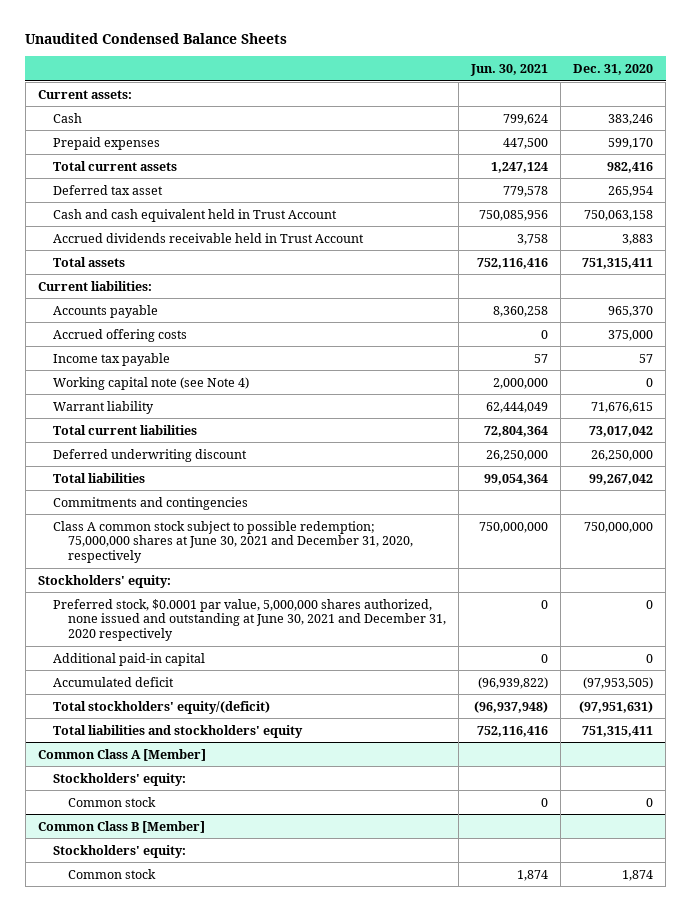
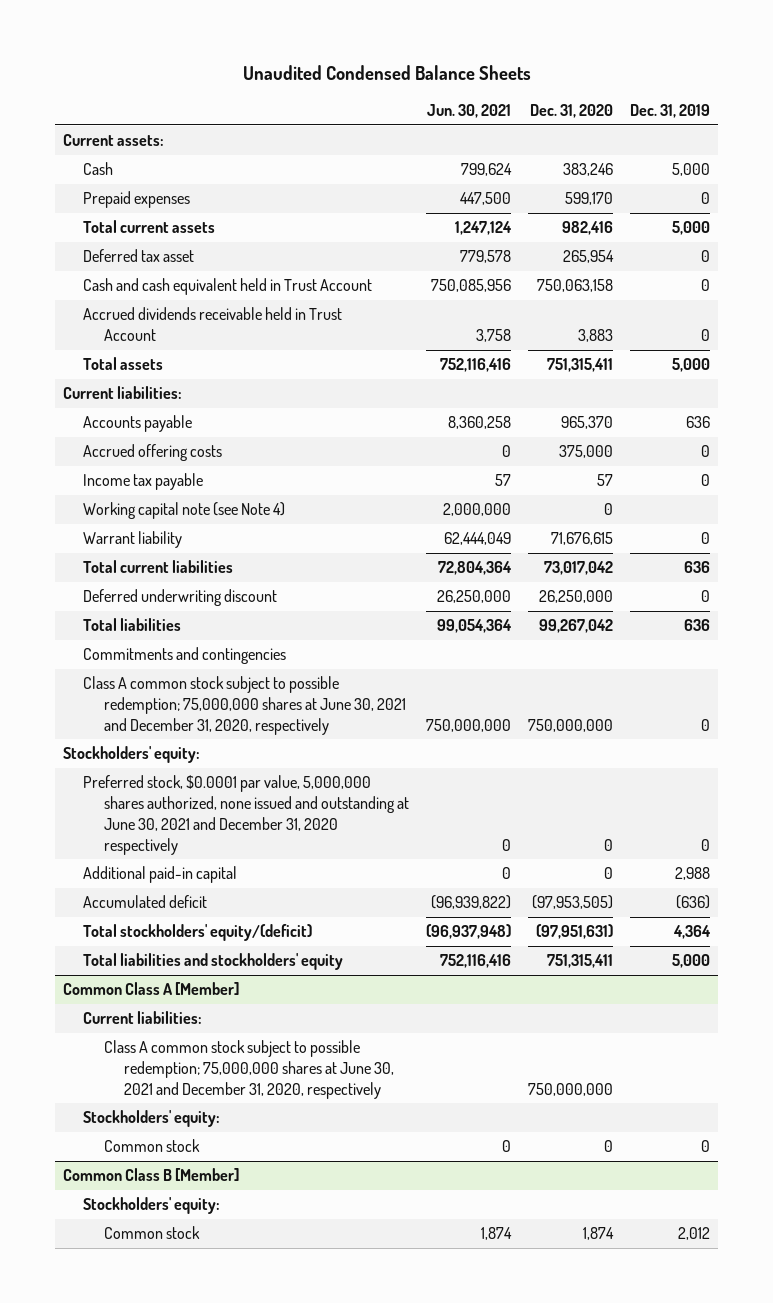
- | Jun. 30, 2021 | Dec. 31, 2020
+ | Jun. 30, 2021 | Dec. 31, 2020 | Dec. 31, 2019
@ Common Class A [Member]
+ Current liabilities:
+ Class A common stock subject to possible redemption; 75,000,000 shares at June 30, 2021 and December 31, 2020, respectively | | 750,000,000 |

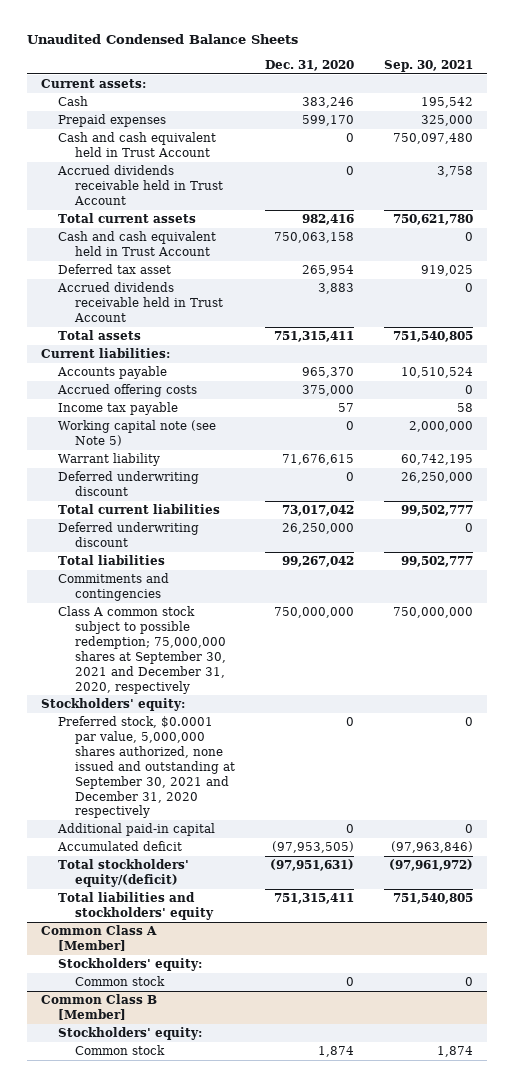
- | Jun. 30, 2021 | Dec. 31, 2020 | Dec. 31, 2019
+ | Dec. 31, 2020 | Sep. 30, 2021
+ Cash and cash equivalent held in Trust Account | 0 | 750,097,480
+ Accrued dividends receivable held in Trust Account | 0 | 3,758
moved down: Deferred tax asset | 265,954 | 919,025
- Working capital note (see Note 4) | 2,000,000 | 0 |
+ Working capital note (see Note 5) | 0 | 2,000,000
+ Deferred underwriting discount | 0 | 26,250,000
- Class A common stock subject to possible redemption; 75,000,000 shares at June 30, 2021 and December 31, 2020, respectively | 750,000,000 | 750,000,000 | 0
+ Class A common stock subject to possible redemption; 75,000,000 shares at September 30, 2021 and December 31, 2020, respectively | 750,000,000 | 750,000,000
- Preferred stock, $0.0001 par value, 5,000,000 shares authorized, none issued and outstanding at June 30, 2021 and December 31, 2020 respectively | 0 | 0 | 0
+ Preferred stock, $0.0001 par value, 5,000,000 shares authorized, none issued and outstanding at September 30, 2021 and December 31, 2020 respectively | 0 | 0
@ Common Class A [Member]
- Current liabilities:
- Class A common stock subject to possible redemption; 75,000,000 shares at June 30, 2021 and December 31, 2020, respectively | | 750,000,000 |

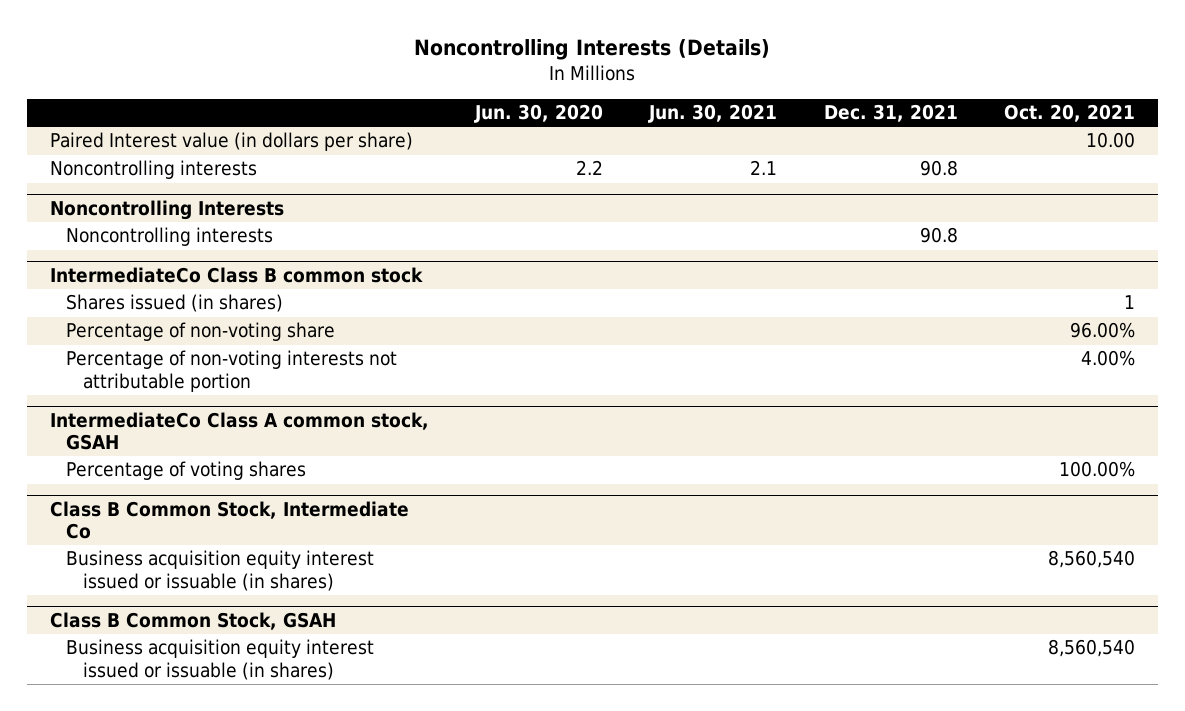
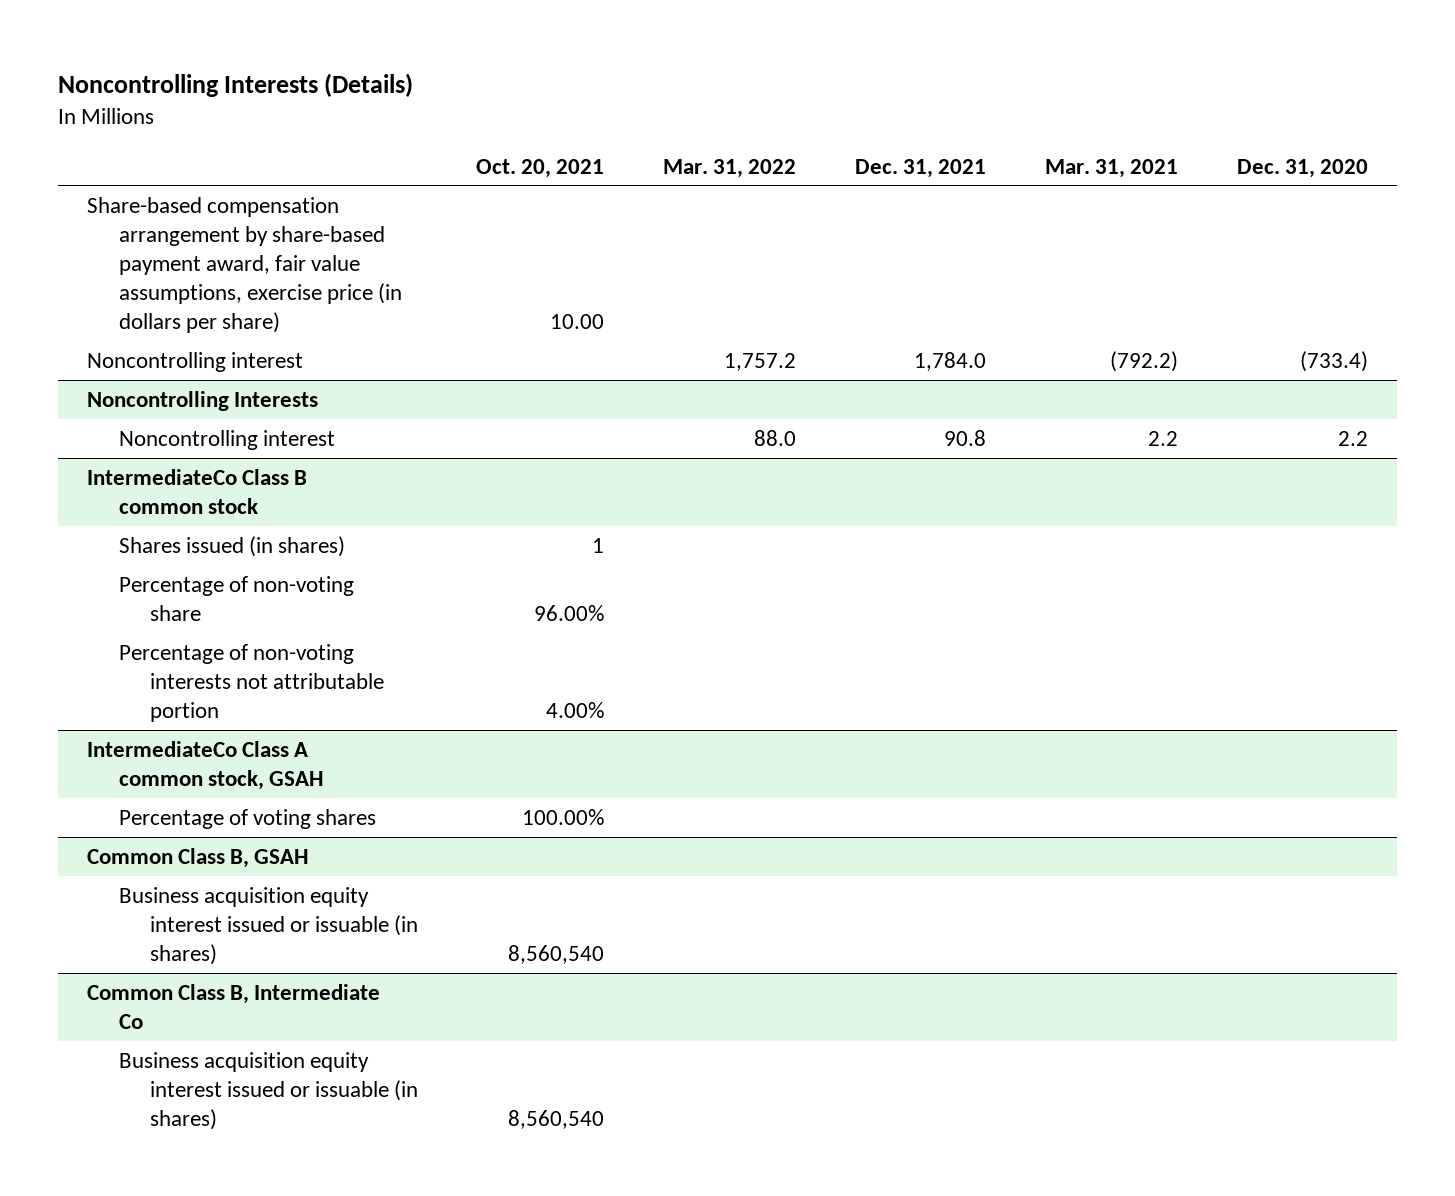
- | Jun. 30, 2020 | Jun. 30, 2021 | Dec. 31, 2021 | Oct. 20, 2021
+ | Oct. 20, 2021 | Mar. 31, 2022 | Dec. 31, 2021 | Mar. 31, 2021 | Dec. 31, 2020
- Paired Interest value (in dollars per share) | | | | 10.00
- Noncontrolling interests | 2.2 | 2.1 | 90.8 |
+ Share-based compensation arrangement by share-based payment award, fair value assumptions, exercise price (in dollars per share) | 10.00 | | | |
+ Noncontrolling interest | | 1,757.2 | 1,784.0 | (792.2) | (733.4)
@ Noncontrolling Interests
- Noncontrolling interests | | | 90.8 |
+ Noncontrolling interest | | 88.0 | 90.8 | 2.2 | 2.2
- Class B Common Stock, Intermediate Co
+ Common Class B, GSAH
- Class B Common Stock, GSAH
+ Common Class B, Intermediate Co

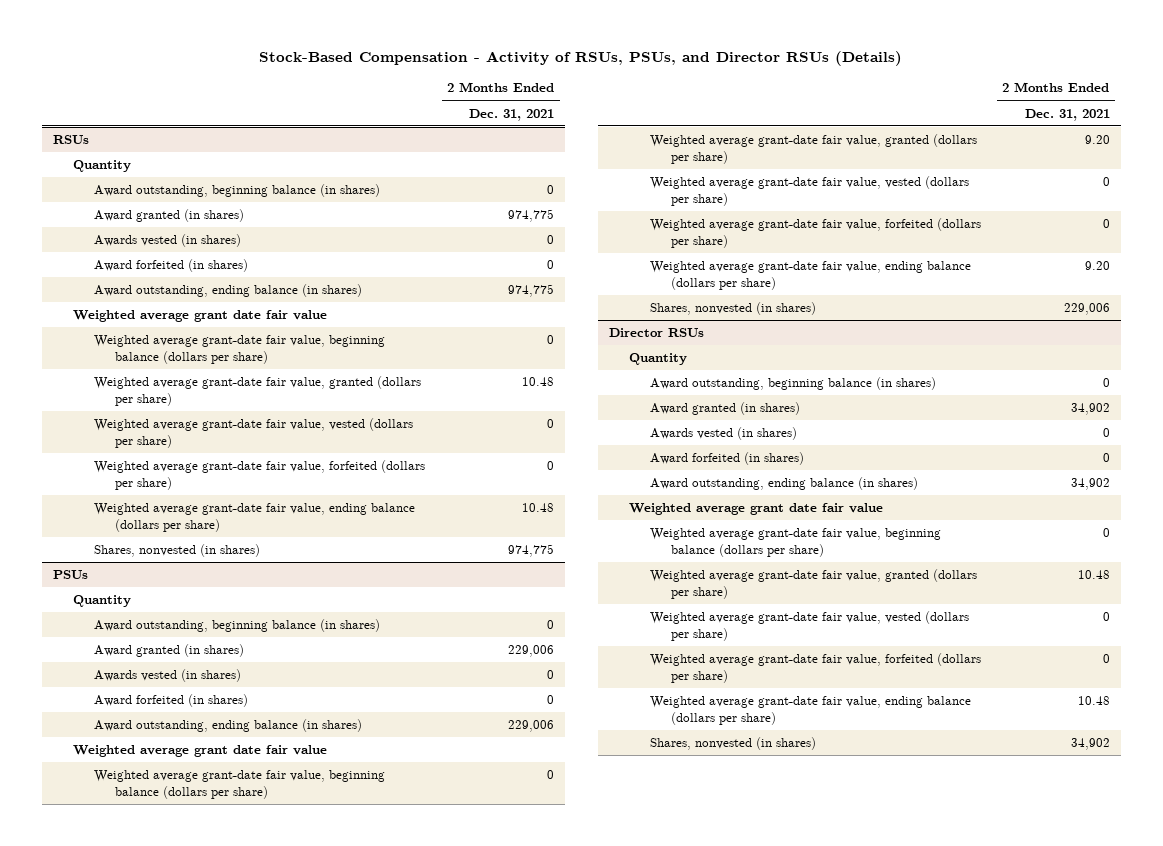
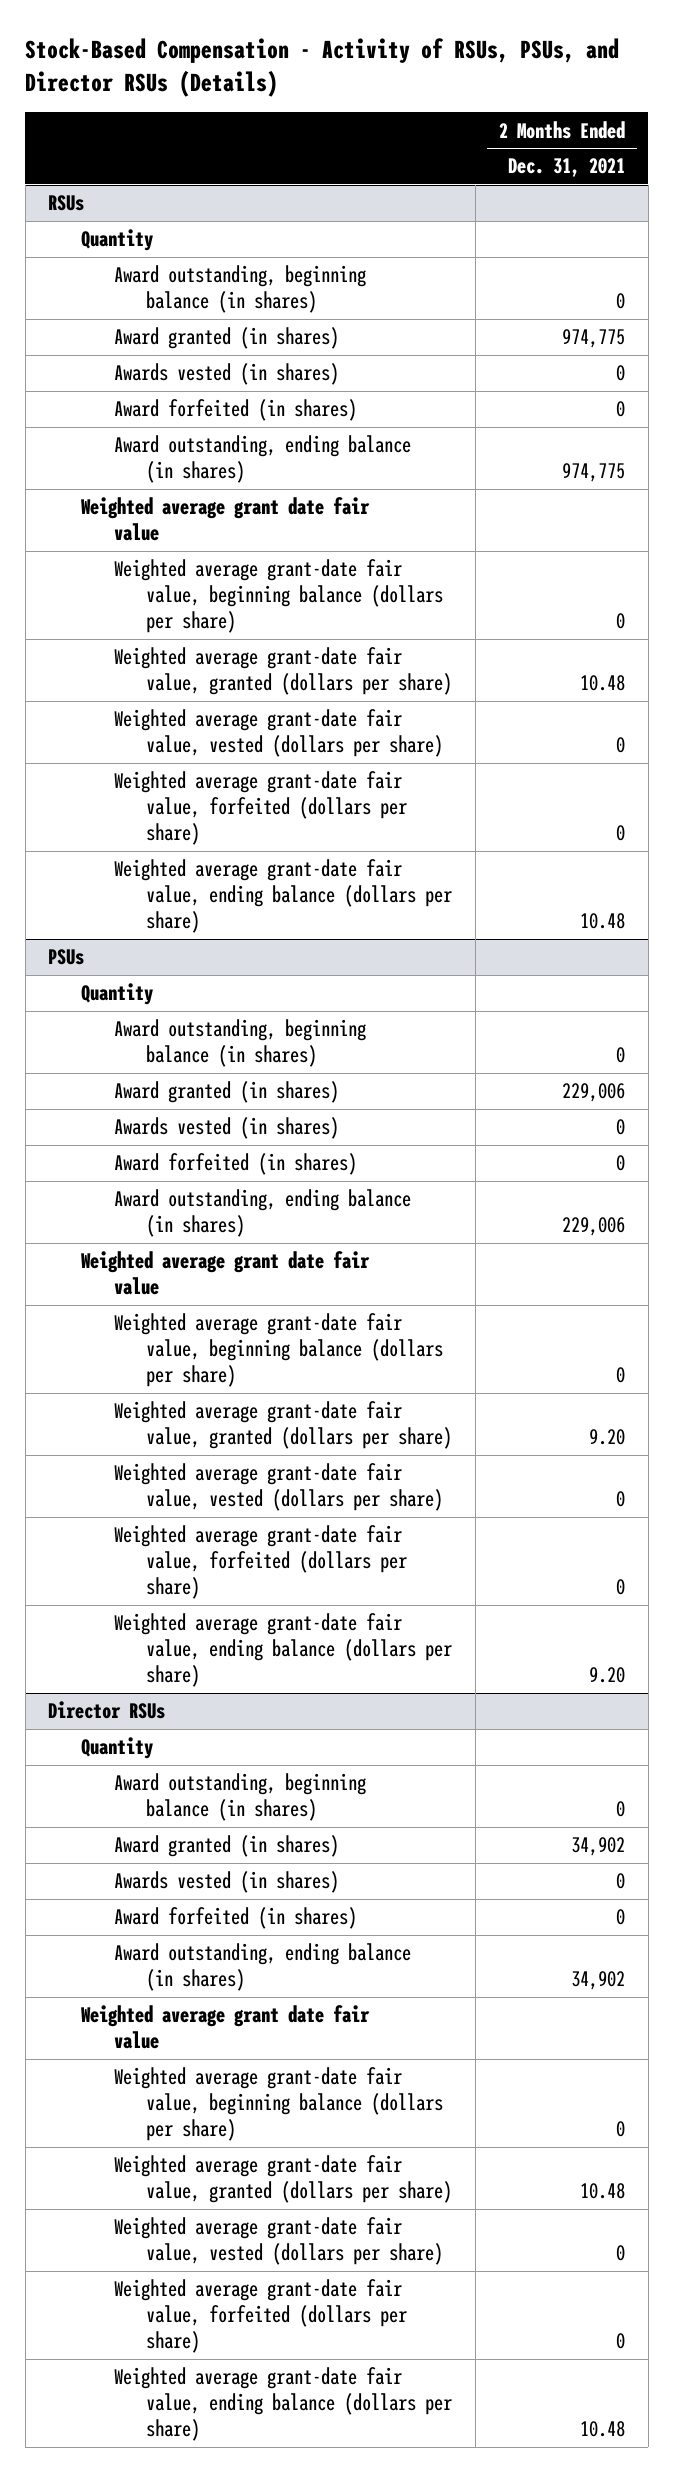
@ RSUs
- Shares, nonvested (in shares) | 974,775
@ PSUs
- Shares, nonvested (in shares) | 229,006
@ Director RSUs
- Shares, nonvested (in shares) | 34,902

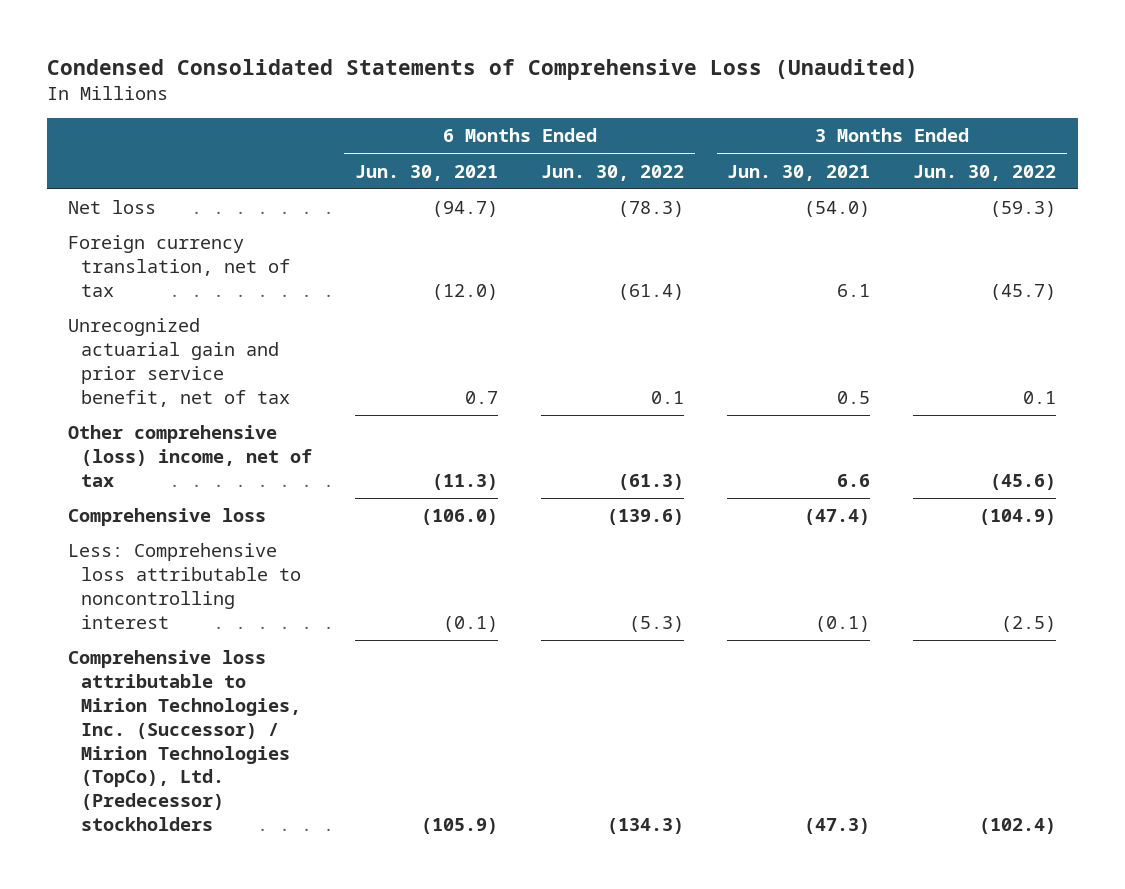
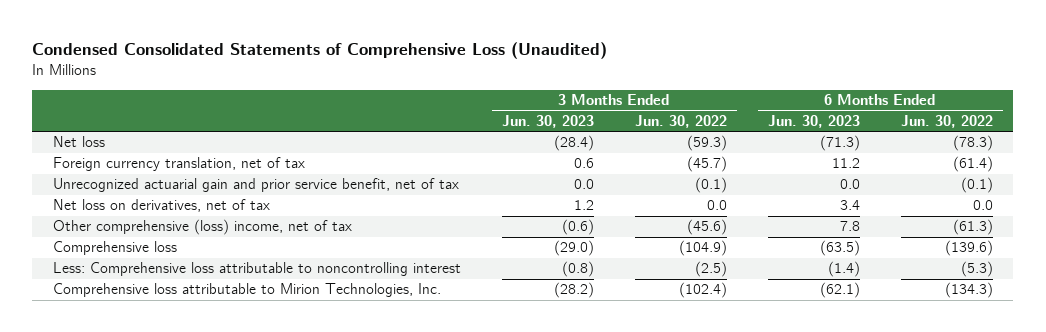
- | 6 Months Ended Jun. 30, 2021 | 6 Months Ended Jun. 30, 2022 | 3 Months Ended Jun. 30, 2021 | 3 Months Ended Jun. 30, 2022
+ | 3 Months Ended Jun. 30, 2023 | 3 Months Ended Jun. 30, 2022 | 6 Months Ended Jun. 30, 2023 | 6 Months Ended Jun. 30, 2022
- Unrecognized actuarial gain and prior service benefit, net of tax | 0.7 | 0.1 | 0.5 | 0.1
+ Unrecognized actuarial gain and prior service benefit, net of tax | 0.0 | (0.1) | 0.0 | (0.1)
+ Net loss on derivatives, net of tax | 1.2 | 0.0 | 3.4 | 0.0
- Comprehensive loss attributable to Mirion Technologies, Inc. (Successor) / Mirion Technologies (TopCo), Ltd. (Predecessor) stockholders | (105.9) | (134.3) | (47.3) | (102.4)
+ Comprehensive loss attributable to Mirion Technologies, Inc. | (28.2) | (102.4) | (62.1) | (134.3)

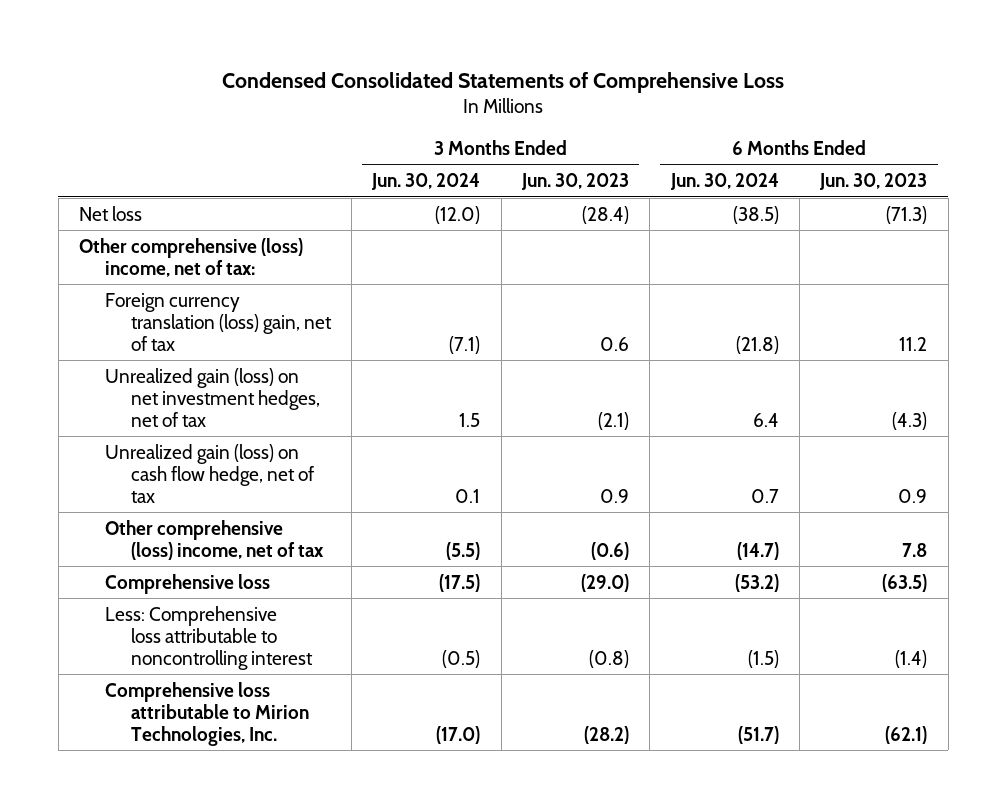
- Condensed Consolidated Statements of Comprehensive Loss (Unaudited)
+ Condensed Consolidated Statements of Comprehensive Loss
- | 3 Months Ended Jun. 30, 2023 | 3 Months Ended Jun. 30, 2022 | 6 Months Ended Jun. 30, 2023 | 6 Months Ended Jun. 30, 2022
+ | 3 Months Ended Jun. 30, 2024 | 3 Months Ended Jun. 30, 2023 | 6 Months Ended Jun. 30, 2024 | 6 Months Ended Jun. 30, 2023
- Foreign currency translation, net of tax | 0.6 | (45.7) | 11.2 | (61.4)
- Unrecognized actuarial gain and prior service benefit, net of tax | 0.0 | (0.1) | 0.0 | (0.1)
- Net loss on derivatives, net of tax | 1.2 | 0.0 | 3.4 | 0.0
+ Other comprehensive (loss) income, net of tax:
+ Foreign currency translation (loss) gain, net of tax | (7.1) | 0.6 | (21.8) | 11.2
+ Unrealized gain (loss) on net investment hedges, net of tax | 1.5 | (2.1) | 6.4 | (4.3)
+ Unrealized gain (loss) on cash flow hedge, net of tax | 0.1 | 0.9 | 0.7 | 0.9

